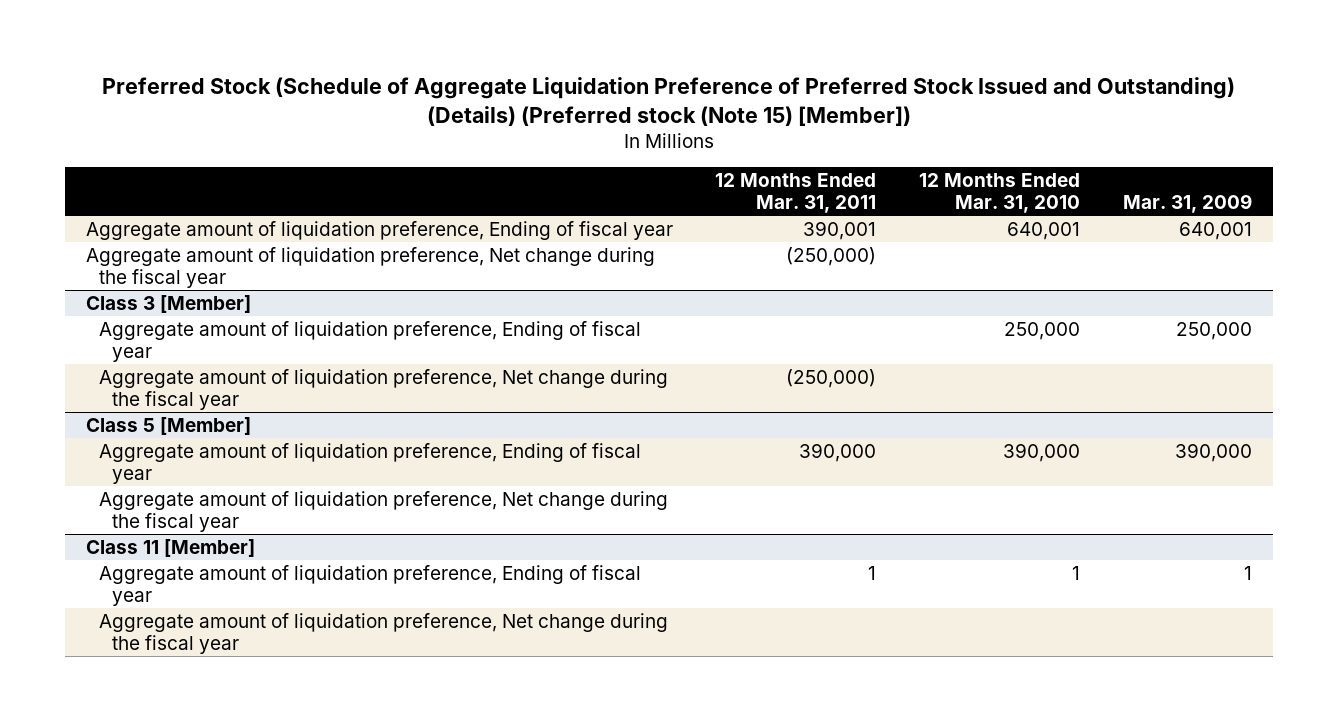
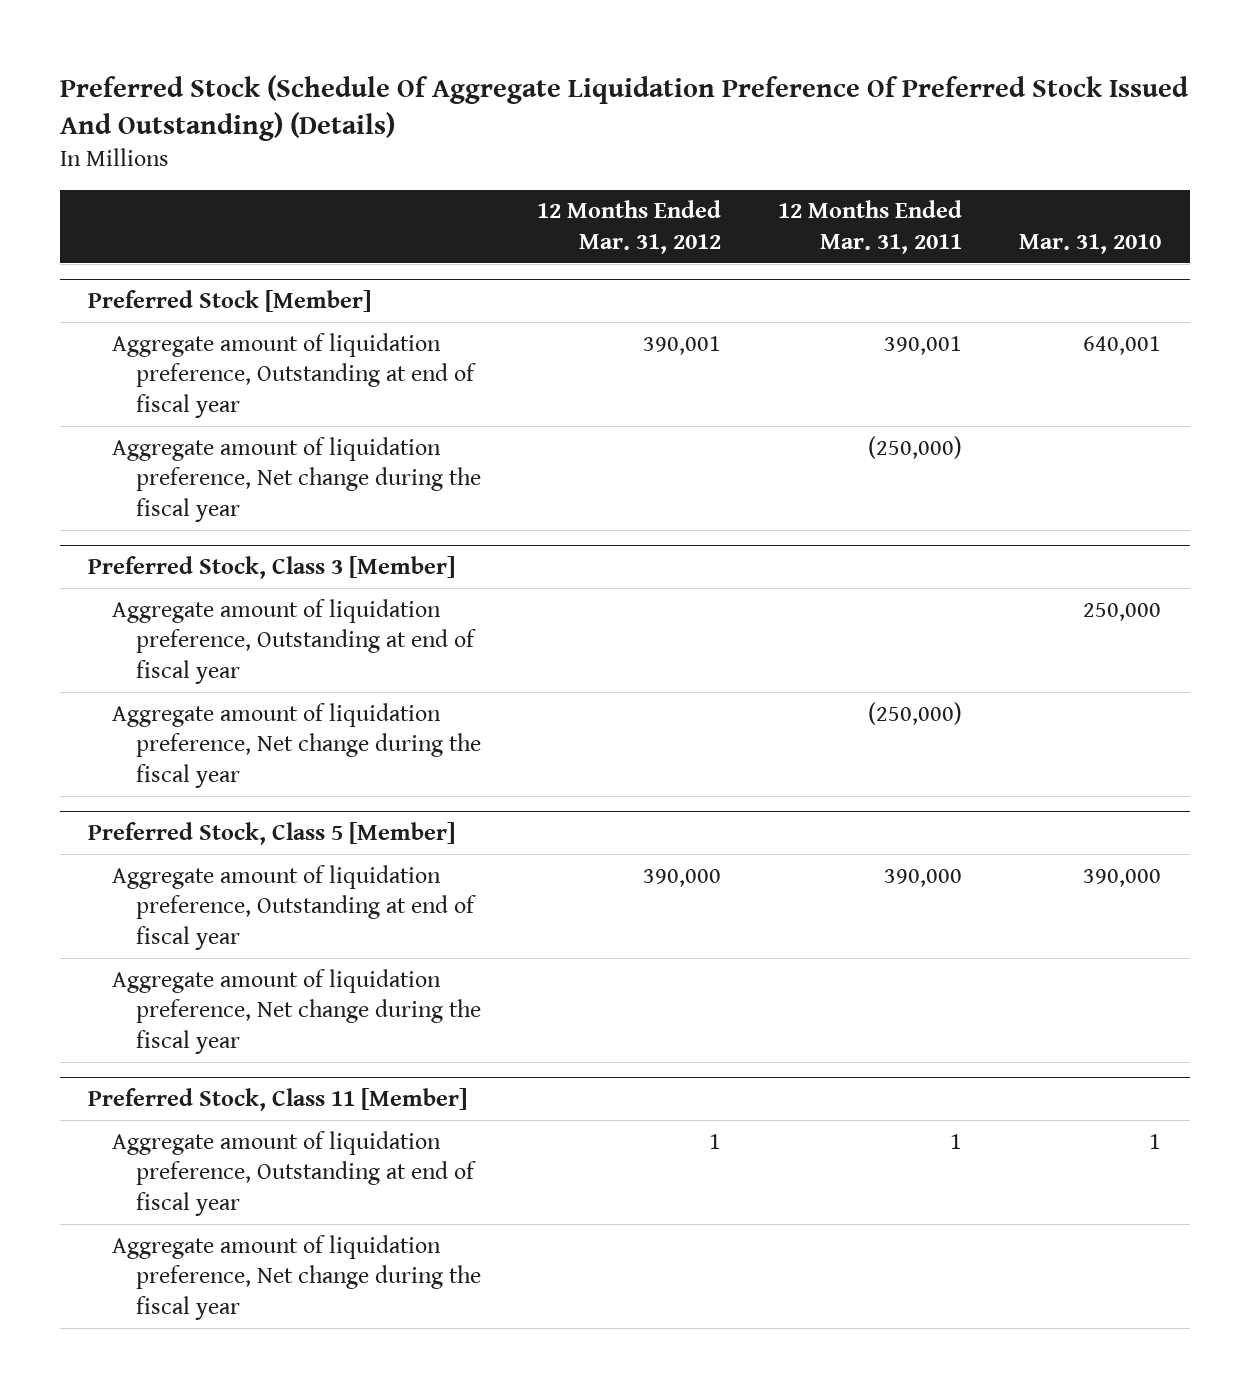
- Preferred Stock (Schedule of Aggregate Liquidation Preference of Preferred Stock Issued and Outstanding) (Details) (Preferred stock (Note 15) [Member])
+ Preferred Stock (Schedule Of Aggregate Liquidation Preference Of Preferred Stock Issued And Outstanding) (Details)
- | 12 Months Ended Mar. 31, 2011 | 12 Months Ended Mar. 31, 2010 | Mar. 31, 2009
+ | 12 Months Ended Mar. 31, 2012 | 12 Months Ended Mar. 31, 2011 | Mar. 31, 2010
- Aggregate amount of liquidation preference, Ending of fiscal year | 390,001 | 640,001 | 640,001
+ Preferred Stock [Member]
+ Aggregate amount of liquidation preference, Outstanding at end of fiscal year | 390,001 | 390,001 | 640,001
- Class 3 [Member]
- Aggregate amount of liquidation preference, Ending of fiscal year | | 250,000 | 250,000
+ Preferred Stock, Class 3 [Member]
+ Aggregate amount of liquidation preference, Outstanding at end of fiscal year | | | 250,000
- Class 5 [Member]
- Aggregate amount of liquidation preference, Ending of fiscal year | 390,000 | 390,000 | 390,000
+ Preferred Stock, Class 5 [Member]
+ Aggregate amount of liquidation preference, Outstanding at end of fiscal year | 390,000 | 390,000 | 390,000
- Class 11 [Member]
- Aggregate amount of liquidation preference, Ending of fiscal year | 1 | 1 | 1
+ Preferred Stock, Class 11 [Member]
+ Aggregate amount of liquidation preference, Outstanding at end of fiscal year | 1 | 1 | 1

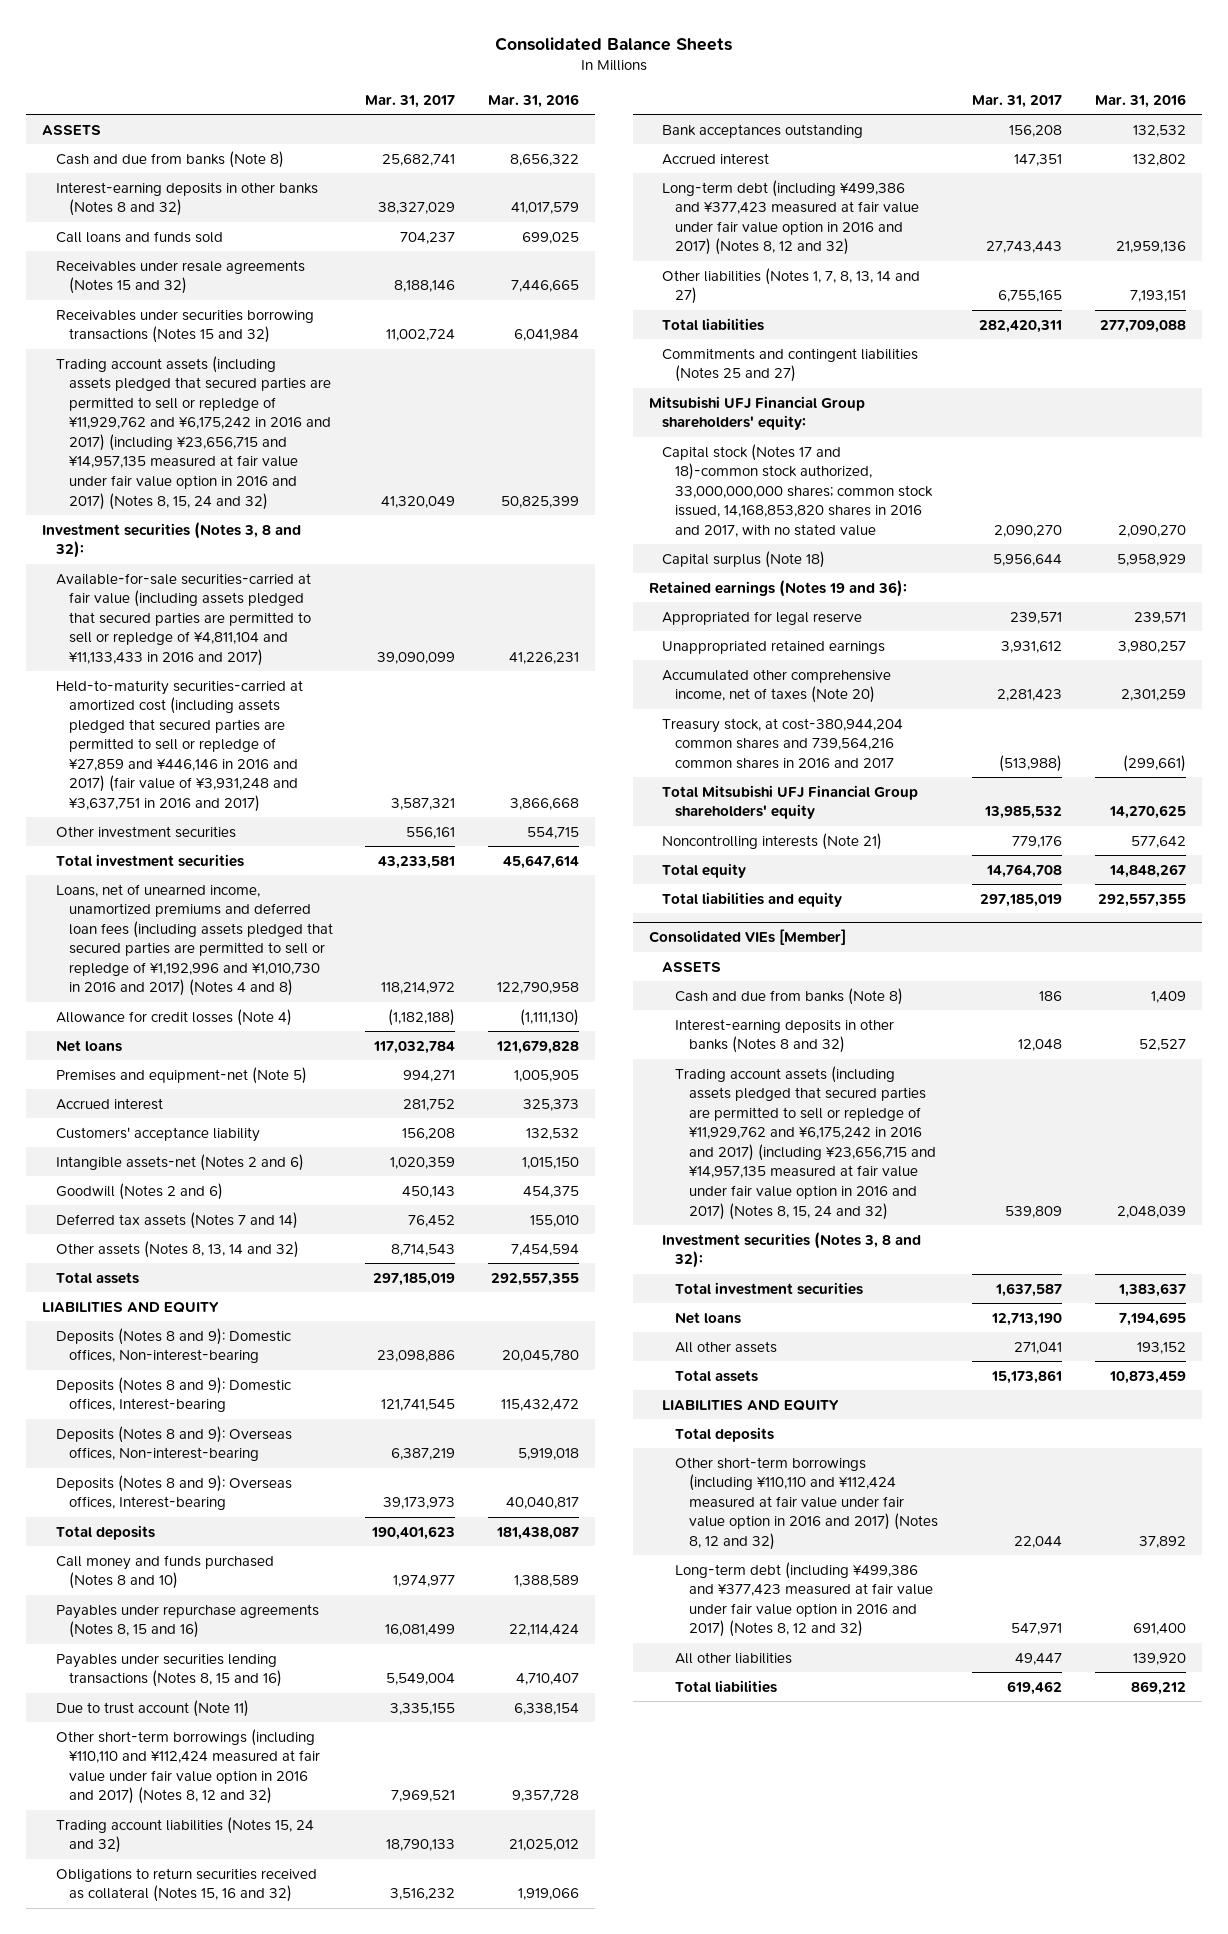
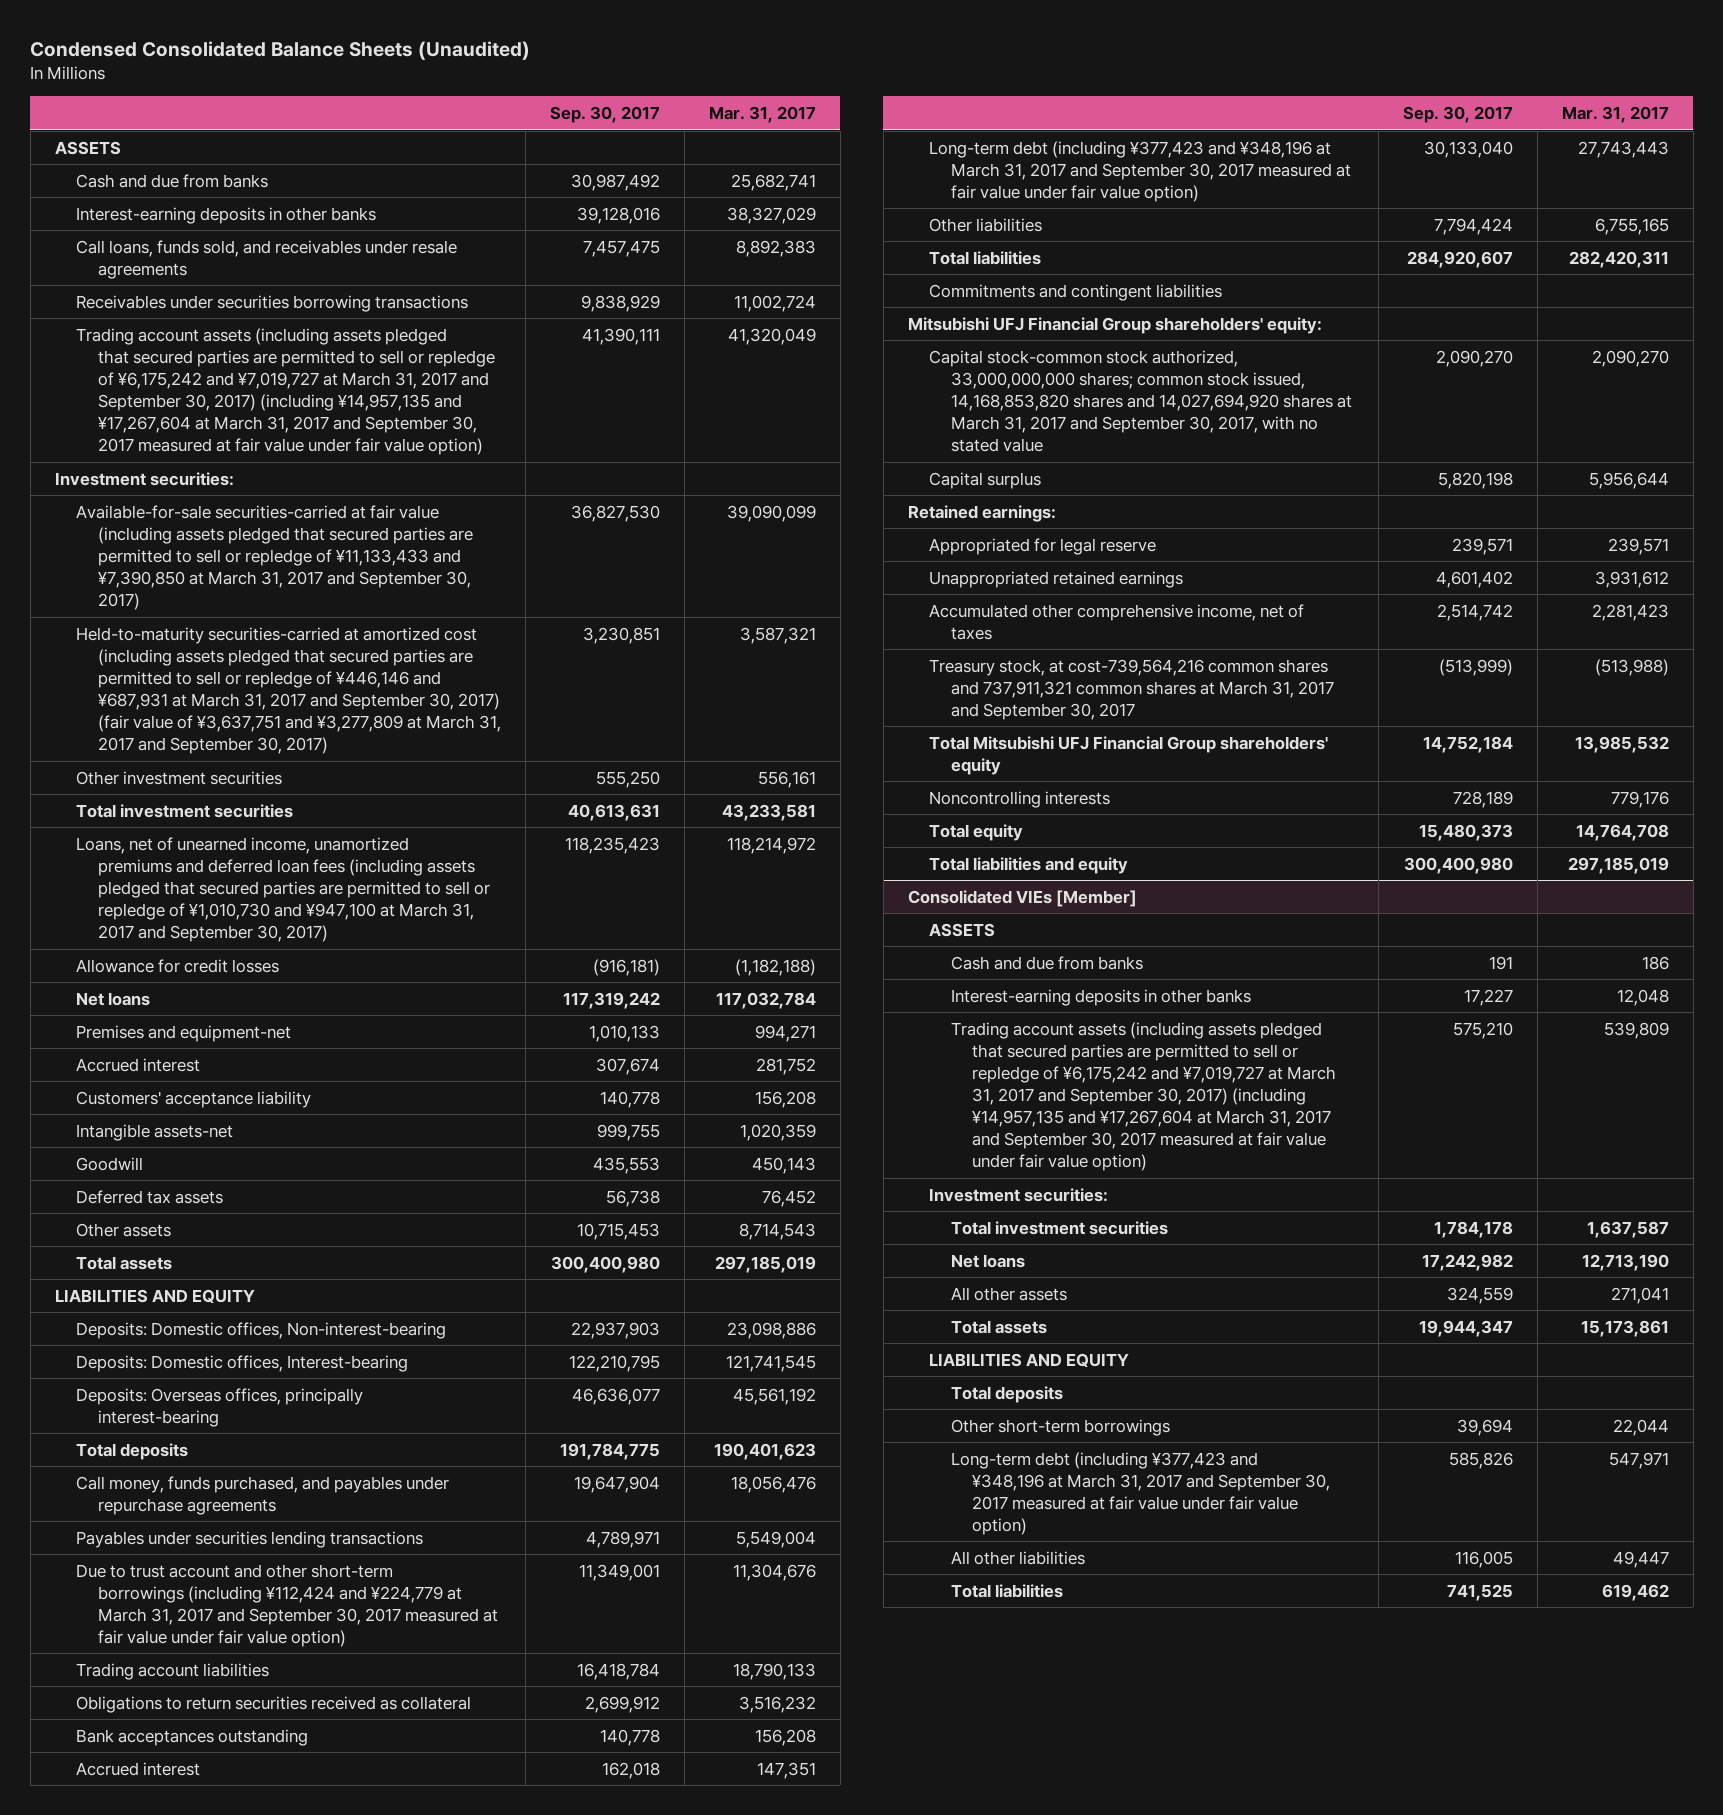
- Consolidated Balance Sheets
+ Condensed Consolidated Balance Sheets (Unaudited)
- | Mar. 31, 2017 | Mar. 31, 2016
+ | Sep. 30, 2017 | Mar. 31, 2017
- Cash and due from banks (Note 8) | 25,682,741 | 8,656,322
- Interest-earning deposits in other banks (Notes 8 and 32) | 38,327,029 | 41,017,579
- Call loans and funds sold | 704,237 | 699,025
- Receivables under resale agreements (Notes 15 and 32) | 8,188,146 | 7,446,665
- Receivables under securities borrowing transactions (Notes 15 and 32) | 11,002,724 | 6,041,984
- Trading account assets (including assets pledged that secured parties are permitted to sell or repledge of ¥11,929,762 and ¥6,175,242 in 2016 and 2017) (including ¥23,656,715 and ¥14,957,135 measured at fair value under fair value option in 2016 and 2017) (Notes 8, 15, 24 and 32) | 41,320,049 | 50,825,399
- Investment securities (Notes 3, 8 and 32):
- Available-for-sale securities-carried at fair value (including assets pledged that secured parties are permitted to sell or repledge of ¥4,811,104 and ¥11,133,433 in 2016 and 2017) | 39,090,099 | 41,226,231
- Held-to-maturity securities-carried at amortized cost (including assets pledged that secured parties are permitted to sell or repledge of ¥27,859 and ¥446,146 in 2016 and 2017) (fair value of ¥3,931,248 and ¥3,637,751 in 2016 and 2017) | 3,587,321 | 3,866,668
+ Cash and due from banks | 30,987,492 | 25,682,741
+ Interest-earning deposits in other banks | 39,128,016 | 38,327,029
+ Call loans, funds sold, and receivables under resale agreements | 7,457,475 | 8,892,383
+ Receivables under securities borrowing transactions | 9,838,929 | 11,002,724
+ Trading account assets (including assets pledged that secured parties are permitted to sell or repledge of ¥6,175,242 and ¥7,019,727 at March 31, 2017 and September 30, 2017) (including ¥14,957,135 and ¥17,267,604 at March 31, 2017 and September 30, 2017 measured at fair value under fair value option) | 41,390,111 | 41,320,049
+ Investment securities:
+ Available-for-sale securities-carried at fair value (including assets pledged that secured parties are permitted to sell or repledge of ¥11,133,433 and ¥7,390,850 at March 31, 2017 and September 30, 2017) | 36,827,530 | 39,090,099
+ Held-to-maturity securities-carried at amortized cost (including assets pledged that secured parties are permitted to sell or repledge of ¥446,146 and ¥687,931 at March 31, 2017 and September 30, 2017) (fair value of ¥3,637,751 and ¥3,277,809 at March 31, 2017 and September 30, 2017) | 3,230,851 | 3,587,321
- Loans, net of unearned income, unamortized premiums and deferred loan fees (including assets pledged that secured parties are permitted to sell or repledge of ¥1,192,996 and ¥1,010,730 in 2016 and 2017) (Notes 4 and 8) | 118,214,972 | 122,790,958
- Allowance for credit losses (Note 4) | (1,182,188) | (1,111,130)
+ Loans, net of unearned income, unamortized premiums and deferred loan fees (including assets pledged that secured parties are permitted to sell or repledge of ¥1,010,730 and ¥947,100 at March 31, 2017 and September 30, 2017) | 118,235,423 | 118,214,972
+ Allowance for credit losses | (916,181) | (1,182,188)
- Premises and equipment-net (Note 5) | 994,271 | 1,005,905
+ Premises and equipment-net | 1,010,133 | 994,271
- Intangible assets-net (Notes 2 and 6) | 1,020,359 | 1,015,150
- Goodwill (Notes 2 and 6) | 450,143 | 454,375
- Deferred tax assets (Notes 7 and 14) | 76,452 | 155,010
- Other assets (Notes 8, 13, 14 and 32) | 8,714,543 | 7,454,594
+ Intangible assets-net | 999,755 | 1,020,359
+ Goodwill | 435,553 | 450,143
+ Deferred tax assets | 56,738 | 76,452
+ Other assets | 10,715,453 | 8,714,543
- Deposits (Notes 8 and 9): Domestic offices, Non-interest-bearing | 23,098,886 | 20,045,780
- Deposits (Notes 8 and 9): Domestic offices, Interest-bearing | 121,741,545 | 115,432,472
- Deposits (Notes 8 and 9): Overseas offices, Non-interest-bearing | 6,387,219 | 5,919,018
- Deposits (Notes 8 and 9): Overseas offices, Interest-bearing | 39,173,973 | 40,040,817
+ Deposits: Domestic offices, Non-interest-bearing | 22,937,903 | 23,098,886
+ Deposits: Domestic offices, Interest-bearing | 122,210,795 | 121,741,545
+ Deposits: Overseas offices, principally interest-bearing | 46,636,077 | 45,561,192
- Call money and funds purchased (Notes 8 and 10) | 1,974,977 | 1,388,589
- Payables under repurchase agreements (Notes 8, 15 and 16) | 16,081,499 | 22,114,424
- Payables under securities lending transactions (Notes 8, 15 and 16) | 5,549,004 | 4,710,407
- Due to trust account (Note 11) | 3,335,155 | 6,338,154
- Other short-term borrowings (including ¥110,110 and ¥112,424 measured at fair value under fair value option in 2016 and 2017) (Notes 8, 12 and 32) | 7,969,521 | 9,357,728
- Trading account liabilities (Notes 15, 24 and 32) | 18,790,133 | 21,025,012
- Obligations to return securities received as collateral (Notes 15, 16 and 32) | 3,516,232 | 1,919,066
+ Call money, funds purchased, and payables under repurchase agreements | 19,647,904 | 18,056,476
+ Payables under securities lending transactions | 4,789,971 | 5,549,004
+ Due to trust account and other short-term borrowings (including ¥112,424 and ¥224,779 at March 31, 2017 and September 30, 2017 measured at fair value under fair value option) | 11,349,001 | 11,304,676
+ Trading account liabilities | 16,418,784 | 18,790,133
+ Obligations to return securities received as collateral | 2,699,912 | 3,516,232
- Long-term debt (including ¥499,386 and ¥377,423 measured at fair value under fair value option in 2016 and 2017) (Notes 8, 12 and 32) | 27,743,443 | 21,959,136
- Other liabilities (Notes 1, 7, 8, 13, 14 and 27) | 6,755,165 | 7,193,151
+ Long-term debt (including ¥377,423 and ¥348,196 at March 31, 2017 and September 30, 2017 measured at fair value under fair value option) | 30,133,040 | 27,743,443
+ Other liabilities | 7,794,424 | 6,755,165
- Commitments and contingent liabilities (Notes 25 and 27)
+ Commitments and contingent liabilities
- Capital stock (Notes 17 and 18)-common stock authorized, 33,000,000,000 shares; common stock issued, 14,168,853,820 shares in 2016 and 2017, with no stated value | 2,090,270 | 2,090,270
- Capital surplus (Note 18) | 5,956,644 | 5,958,929
- Retained earnings (Notes 19 and 36):
+ Capital stock-common stock authorized, 33,000,000,000 shares; common stock issued, 14,168,853,820 shares and 14,027,694,920 shares at March 31, 2017 and September 30, 2017, with no stated value | 2,090,270 | 2,090,270
+ Capital surplus | 5,820,198 | 5,956,644
+ Retained earnings:
- Accumulated other comprehensive income, net of taxes (Note 20) | 2,281,423 | 2,301,259
- Treasury stock, at cost-380,944,204 common shares and 739,564,216 common shares in 2016 and 2017 | (513,988) | (299,661)
+ Accumulated other comprehensive income, net of taxes | 2,514,742 | 2,281,423
+ Treasury stock, at cost-739,564,216 common shares and 737,911,321 common shares at March 31, 2017 and September 30, 2017 | (513,999) | (513,988)
- Noncontrolling interests (Note 21) | 779,176 | 577,642
+ Noncontrolling interests | 728,189 | 779,176
@ Consolidated VIEs [Member]
- Cash and due from banks (Note 8) | 186 | 1,409
- Interest-earning deposits in other banks (Notes 8 and 32) | 12,048 | 52,527
- Trading account assets (including assets pledged that secured parties are permitted to sell or repledge of ¥11,929,762 and ¥6,175,242 in 2016 and 2017) (including ¥23,656,715 and ¥14,957,135 measured at fair value under fair value option in 2016 and 2017) (Notes 8, 15, 24 and 32) | 539,809 | 2,048,039
- Investment securities (Notes 3, 8 and 32):
+ Cash and due from banks | 191 | 186
+ Interest-earning deposits in other banks | 17,227 | 12,048
+ Trading account assets (including assets pledged that secured parties are permitted to sell or repledge of ¥6,175,242 and ¥7,019,727 at March 31, 2017 and September 30, 2017) (including ¥14,957,135 and ¥17,267,604 at March 31, 2017 and September 30, 2017 measured at fair value under fair value option) | 575,210 | 539,809
+ Investment securities:
- Other short-term borrowings (including ¥110,110 and ¥112,424 measured at fair value under fair value option in 2016 and 2017) (Notes 8, 12 and 32) | 22,044 | 37,892
- Long-term debt (including ¥499,386 and ¥377,423 measured at fair value under fair value option in 2016 and 2017) (Notes 8, 12 and 32) | 547,971 | 691,400
+ Other short-term borrowings | 39,694 | 22,044
+ Long-term debt (including ¥377,423 and ¥348,196 at March 31, 2017 and September 30, 2017 measured at fair value under fair value option) | 585,826 | 547,971

